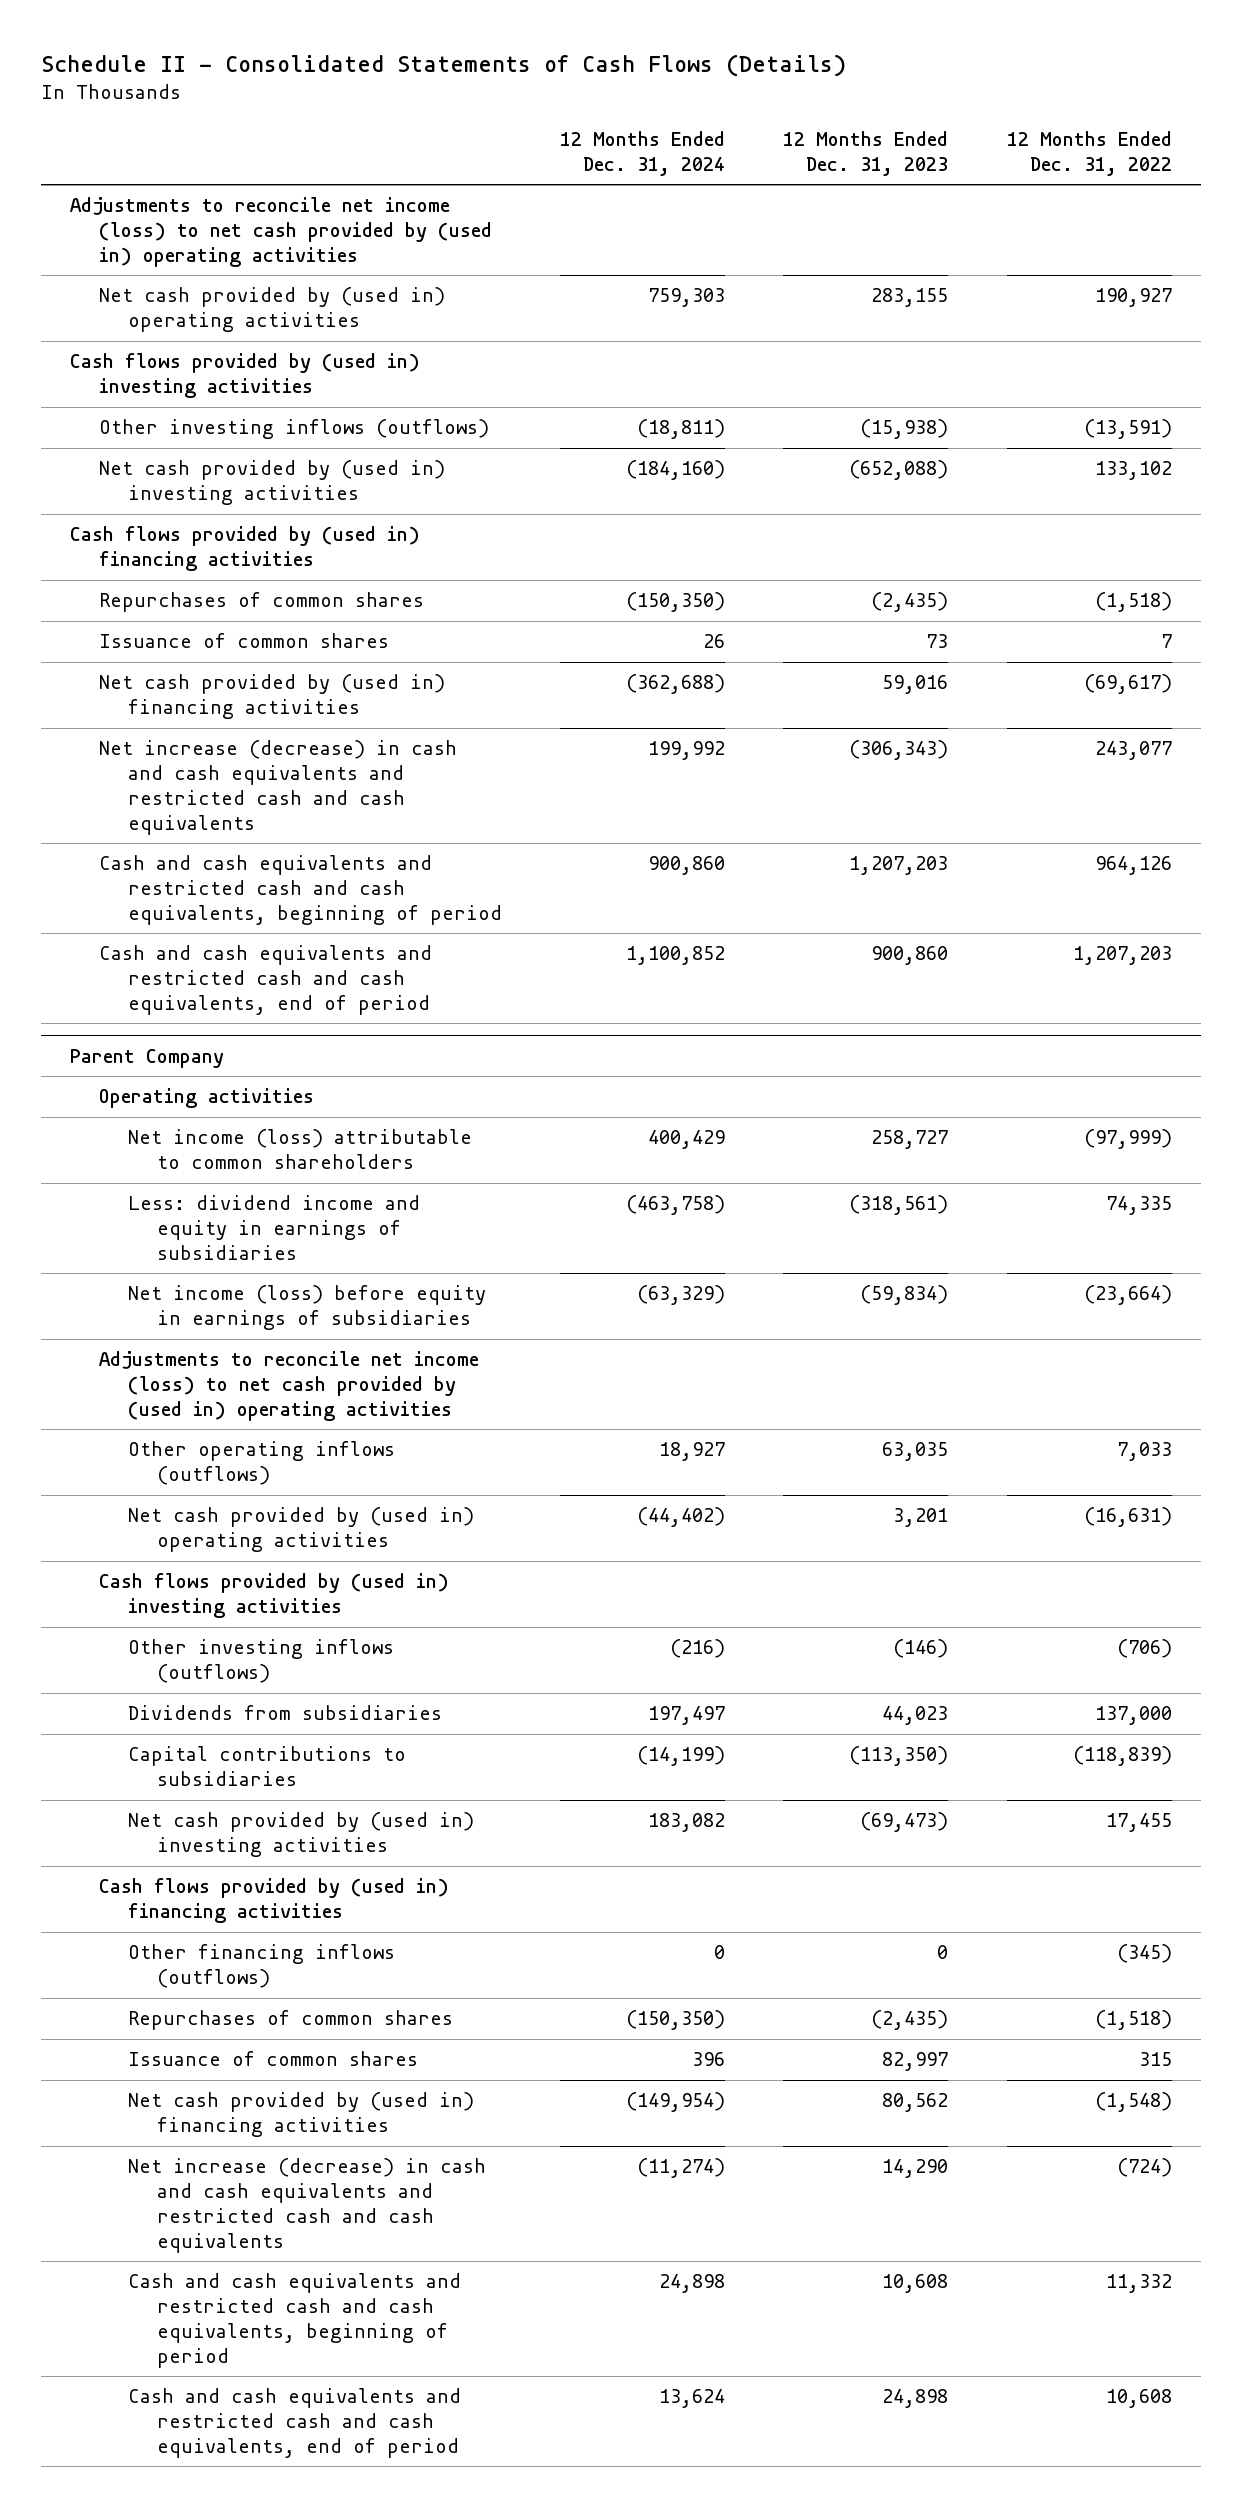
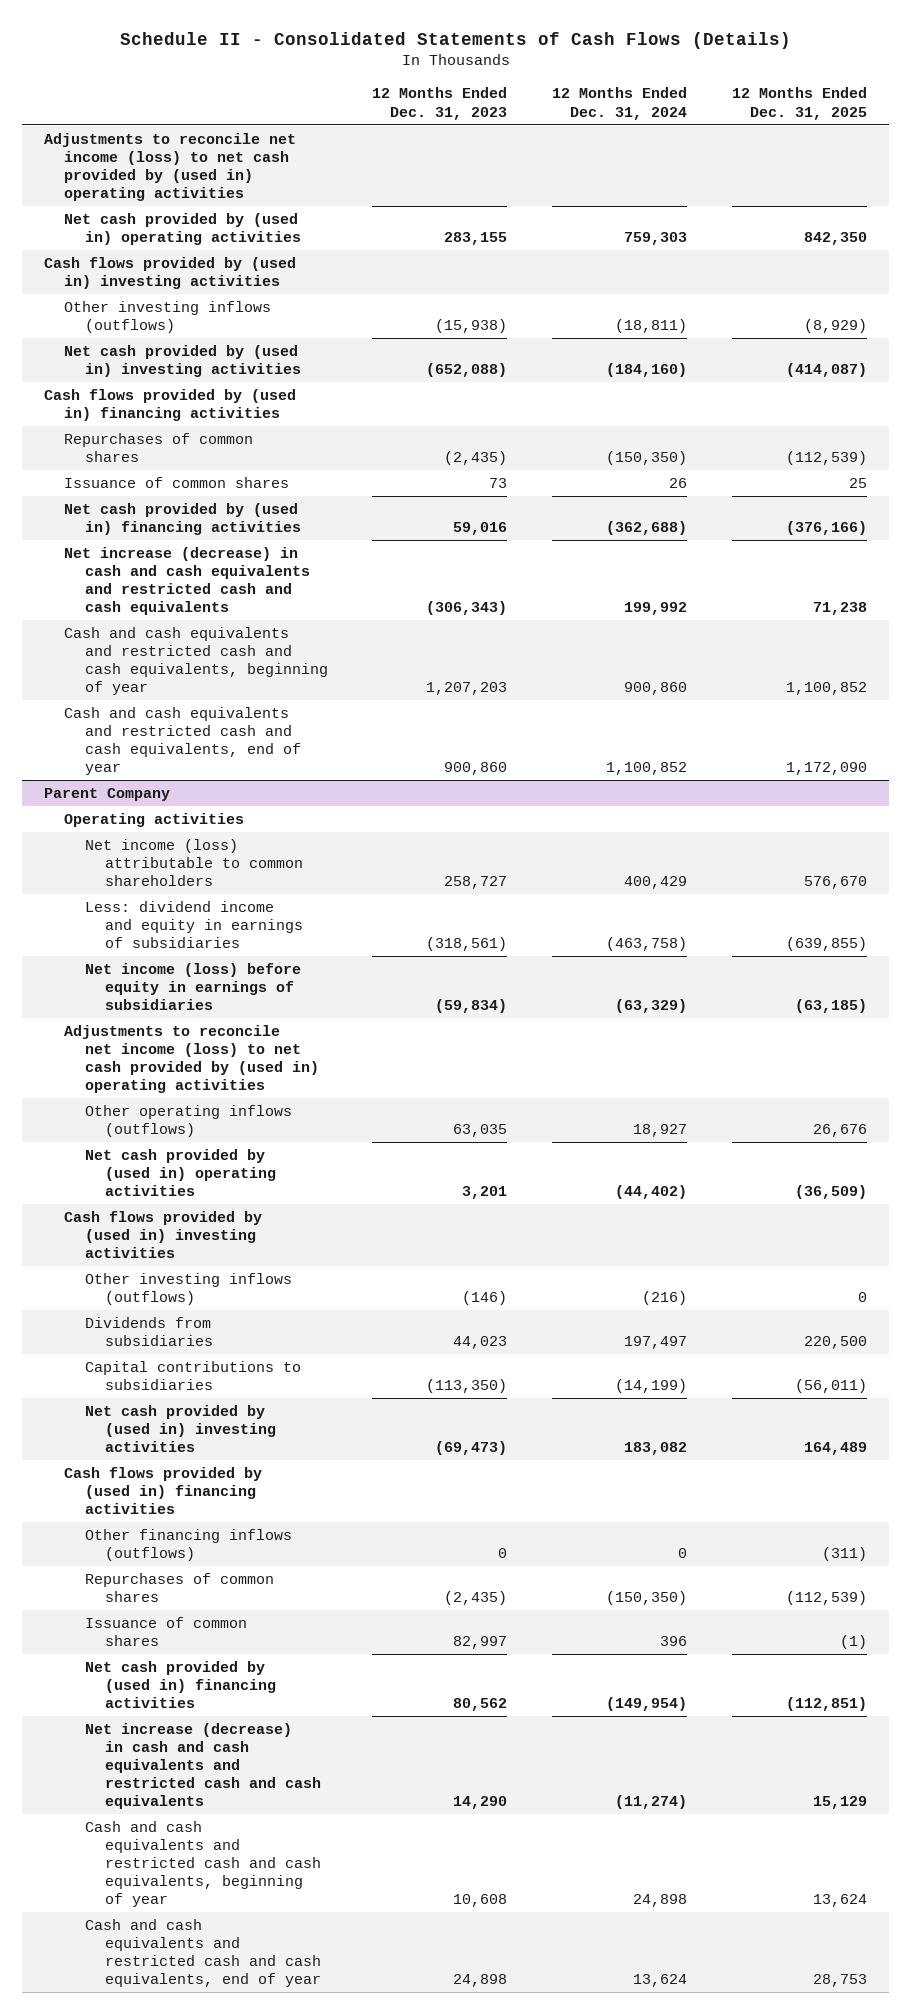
- | 12 Months Ended Dec. 31, 2024 | 12 Months Ended Dec. 31, 2023 | 12 Months Ended Dec. 31, 2022
+ | 12 Months Ended Dec. 31, 2023 | 12 Months Ended Dec. 31, 2024 | 12 Months Ended Dec. 31, 2025
- Cash and cash equivalents and restricted cash and cash equivalents, beginning of period | 900,860 | 1,207,203 | 964,126
- Cash and cash equivalents and restricted cash and cash equivalents, end of period | 1,100,852 | 900,860 | 1,207,203
+ Cash and cash equivalents and restricted cash and cash equivalents, beginning of year | 1,207,203 | 900,860 | 1,100,852
+ Cash and cash equivalents and restricted cash and cash equivalents, end of year | 900,860 | 1,100,852 | 1,172,090
@ Parent Company
- Cash and cash equivalents and restricted cash and cash equivalents, beginning of period | 24,898 | 10,608 | 11,332
- Cash and cash equivalents and restricted cash and cash equivalents, end of period | 13,624 | 24,898 | 10,608
+ Cash and cash equivalents and restricted cash and cash equivalents, beginning of year | 10,608 | 24,898 | 13,624
+ Cash and cash equivalents and restricted cash and cash equivalents, end of year | 24,898 | 13,624 | 28,753

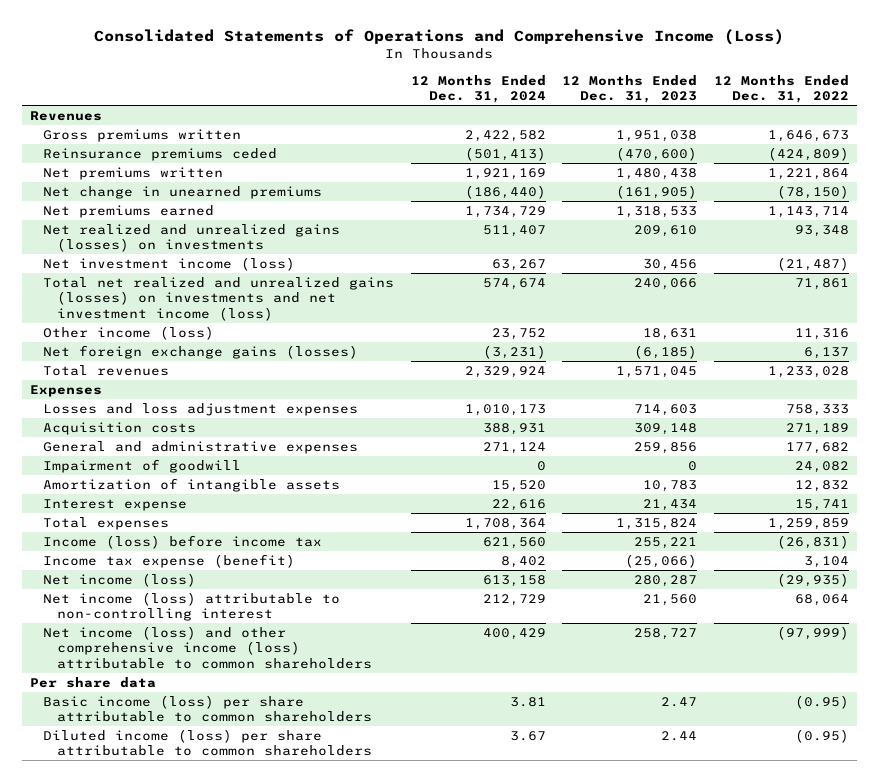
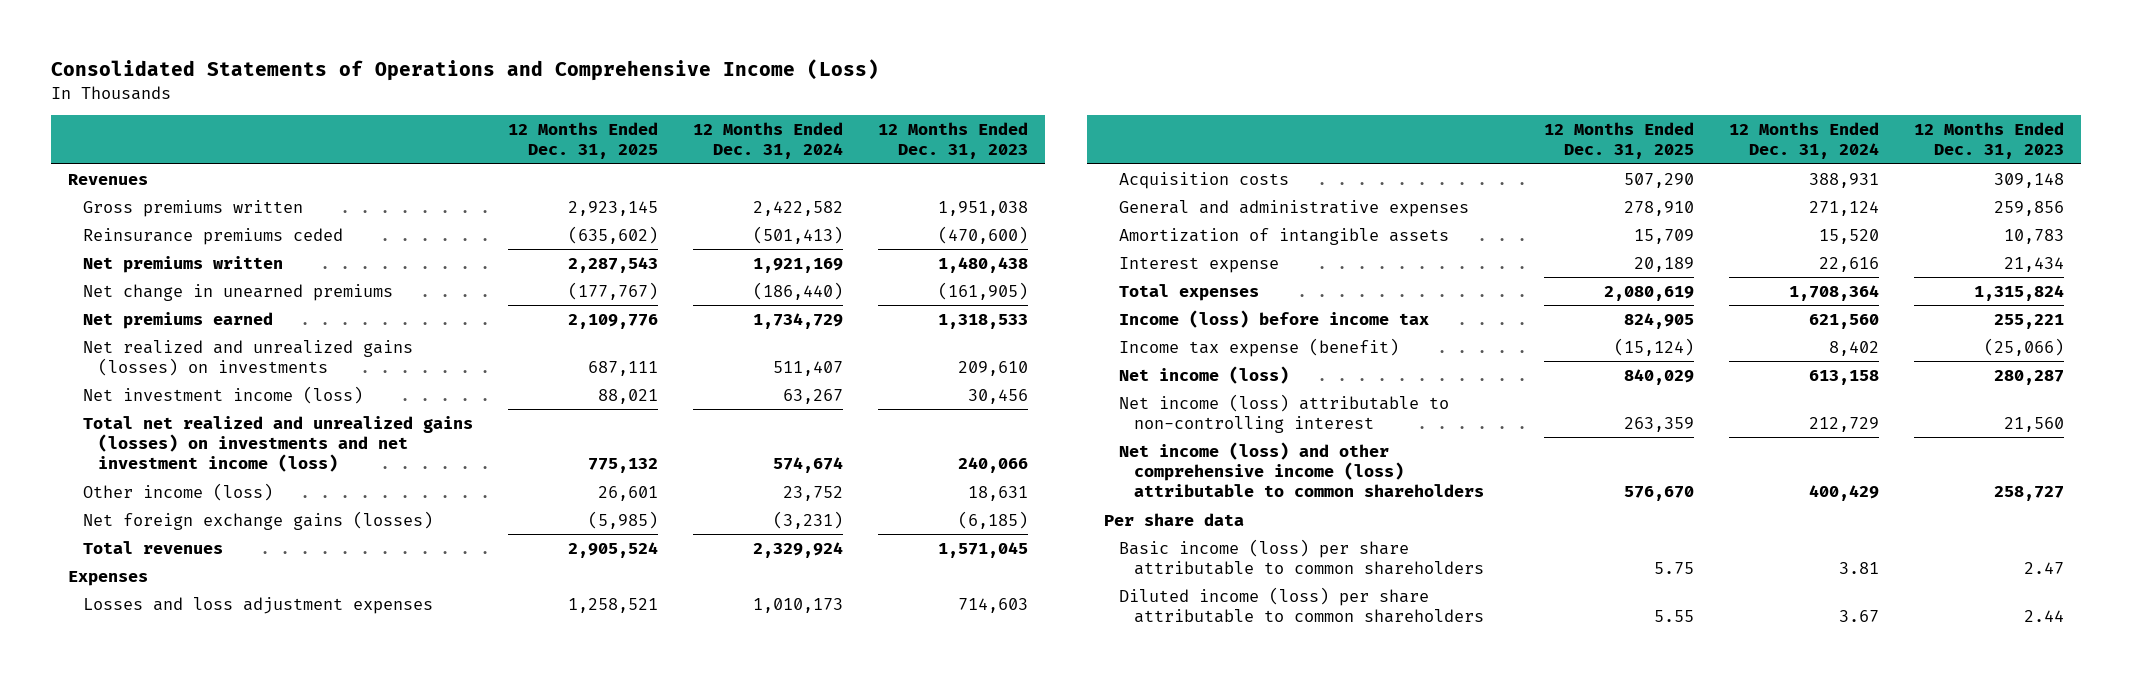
- | 12 Months Ended Dec. 31, 2024 | 12 Months Ended Dec. 31, 2023 | 12 Months Ended Dec. 31, 2022
+ | 12 Months Ended Dec. 31, 2025 | 12 Months Ended Dec. 31, 2024 | 12 Months Ended Dec. 31, 2023
- Impairment of goodwill | 0 | 0 | 24,082

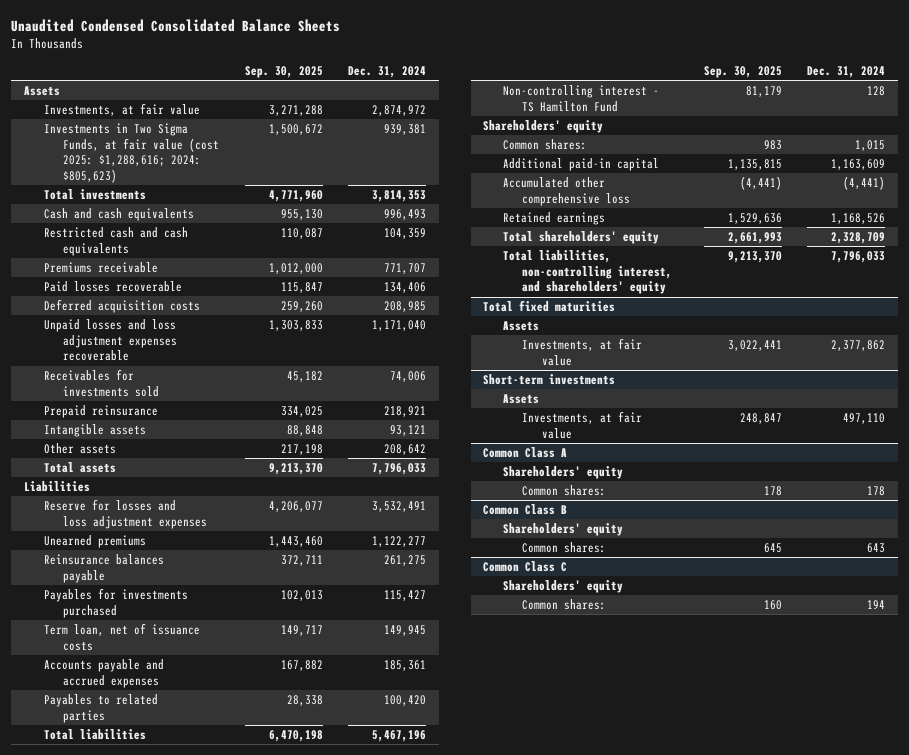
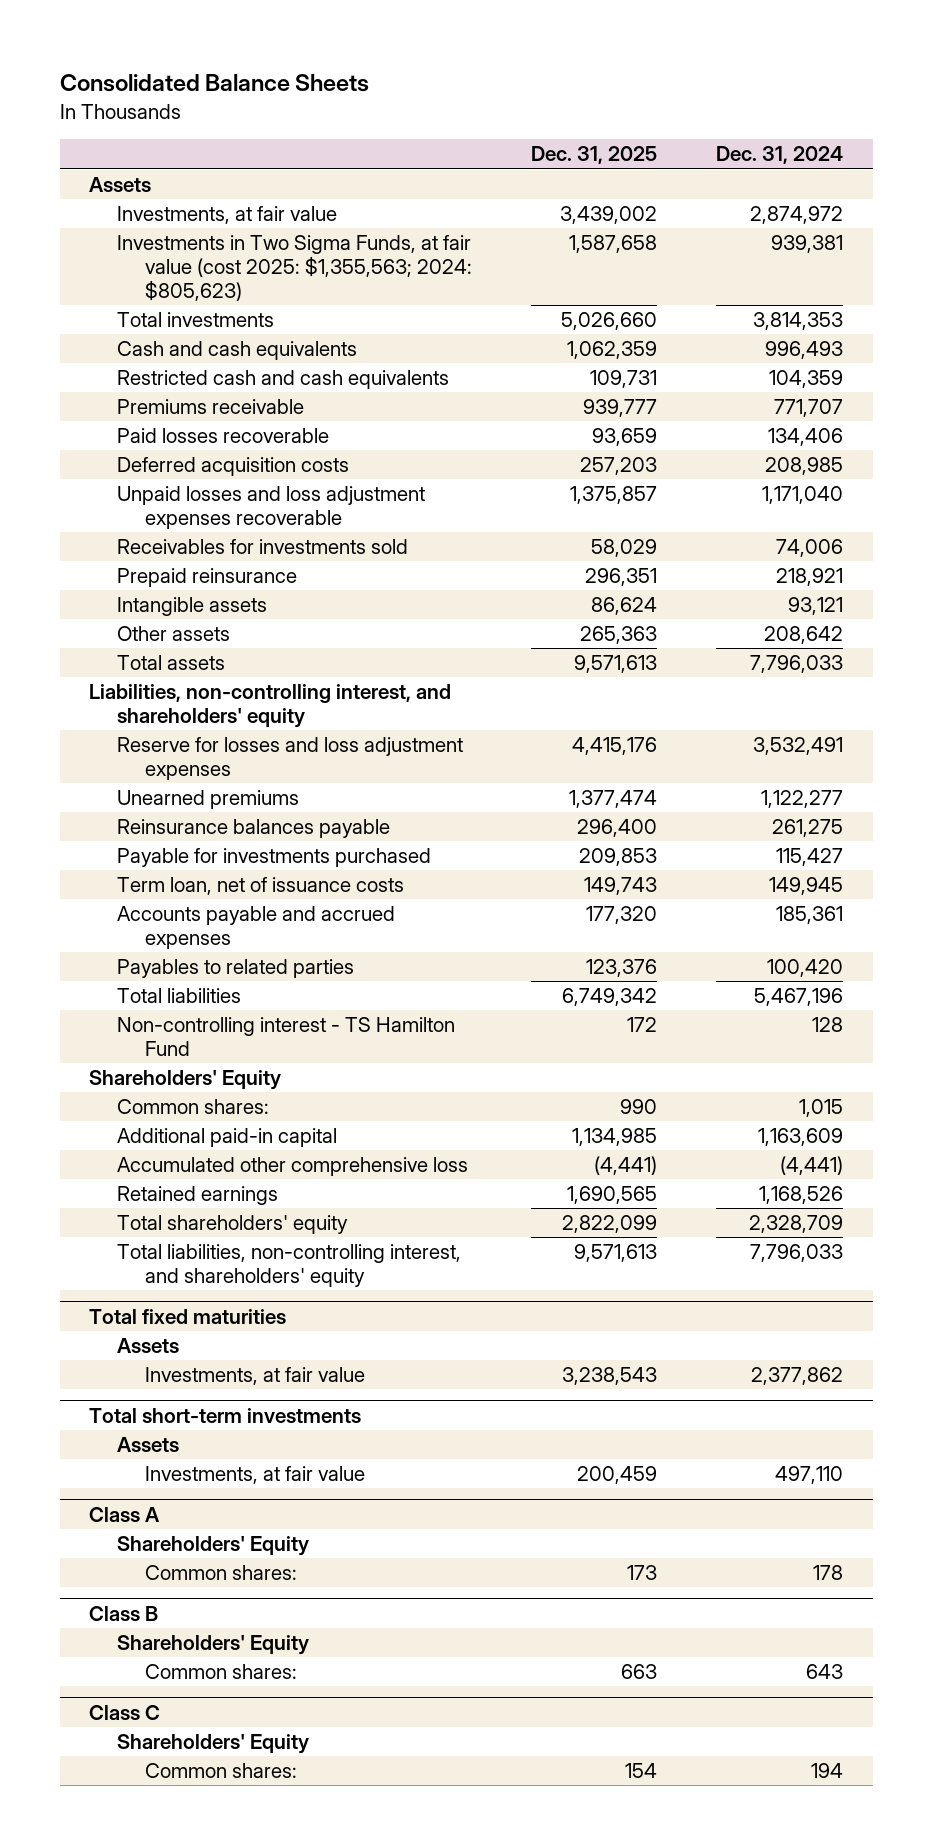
- Unaudited Condensed Consolidated Balance Sheets
+ Consolidated Balance Sheets
- | Sep. 30, 2025 | Dec. 31, 2024
+ | Dec. 31, 2025 | Dec. 31, 2024
- Investments in Two Sigma Funds, at fair value (cost 2025: $1,288,616; 2024: $805,623) | 1,500,672 | 939,381
+ Investments in Two Sigma Funds, at fair value (cost 2025: $1,355,563; 2024: $805,623) | 1,587,658 | 939,381
- Liabilities
+ Liabilities, non-controlling interest, and shareholders' equity
- Payables for investments purchased | 102,013 | 115,427
+ Payable for investments purchased | 209,853 | 115,427
- Shareholders' equity
+ Shareholders' Equity
- Short-term investments
+ Total short-term investments
- Common Class A
- Shareholders' equity
+ Class A
+ Shareholders' Equity
- Common Class B
- Shareholders' equity
+ Class B
+ Shareholders' Equity
- Common Class C
- Shareholders' equity
+ Class C
+ Shareholders' Equity

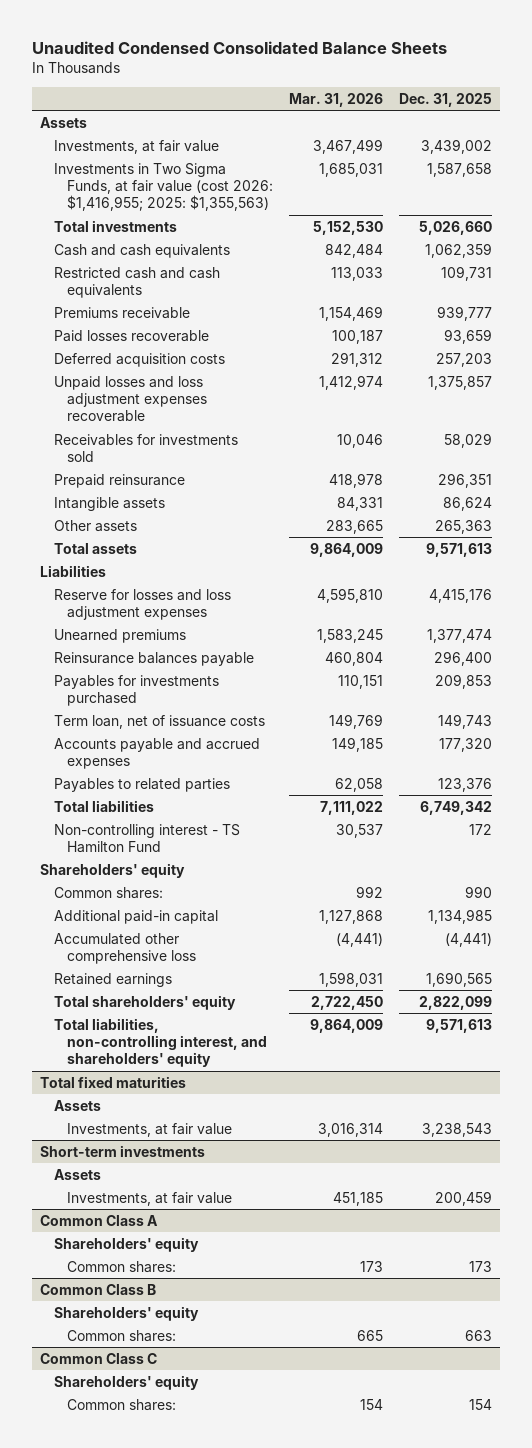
- Consolidated Balance Sheets
+ Unaudited Condensed Consolidated Balance Sheets
- | Dec. 31, 2025 | Dec. 31, 2024
+ | Mar. 31, 2026 | Dec. 31, 2025
- Investments in Two Sigma Funds, at fair value (cost 2025: $1,355,563; 2024: $805,623) | 1,587,658 | 939,381
+ Investments in Two Sigma Funds, at fair value (cost 2026: $1,416,955; 2025: $1,355,563) | 1,685,031 | 1,587,658
- Liabilities, non-controlling interest, and shareholders' equity
+ Liabilities
- Payable for investments purchased | 209,853 | 115,427
+ Payables for investments purchased | 110,151 | 209,853
- Shareholders' Equity
+ Shareholders' equity
- Total short-term investments
+ Short-term investments
- Class A
- Shareholders' Equity
+ Common Class A
+ Shareholders' equity
- Class B
- Shareholders' Equity
+ Common Class B
+ Shareholders' equity
- Class C
- Shareholders' Equity
+ Common Class C
+ Shareholders' equity

